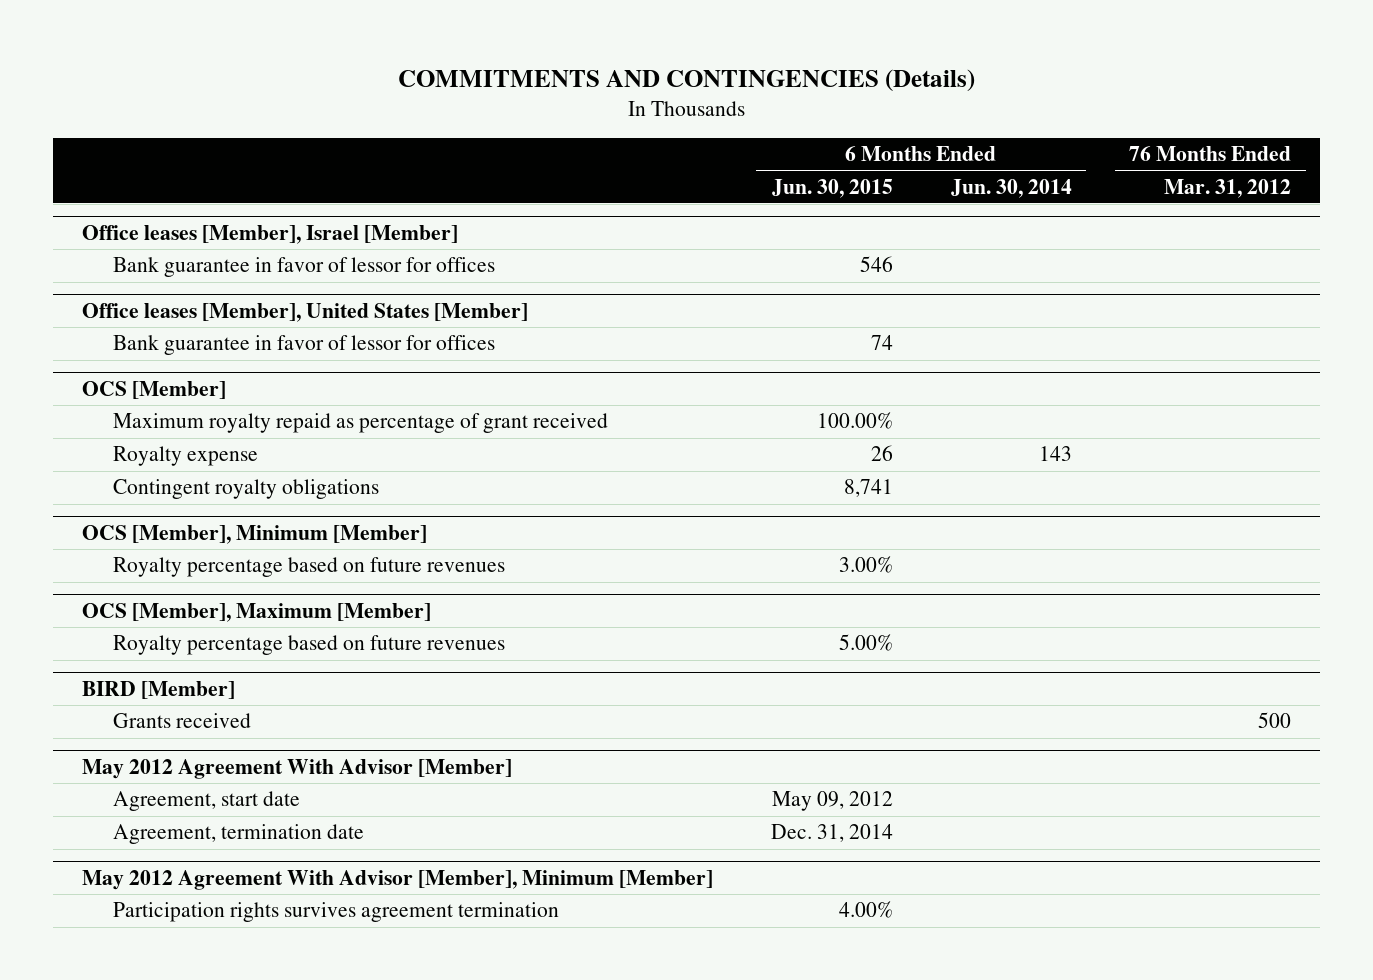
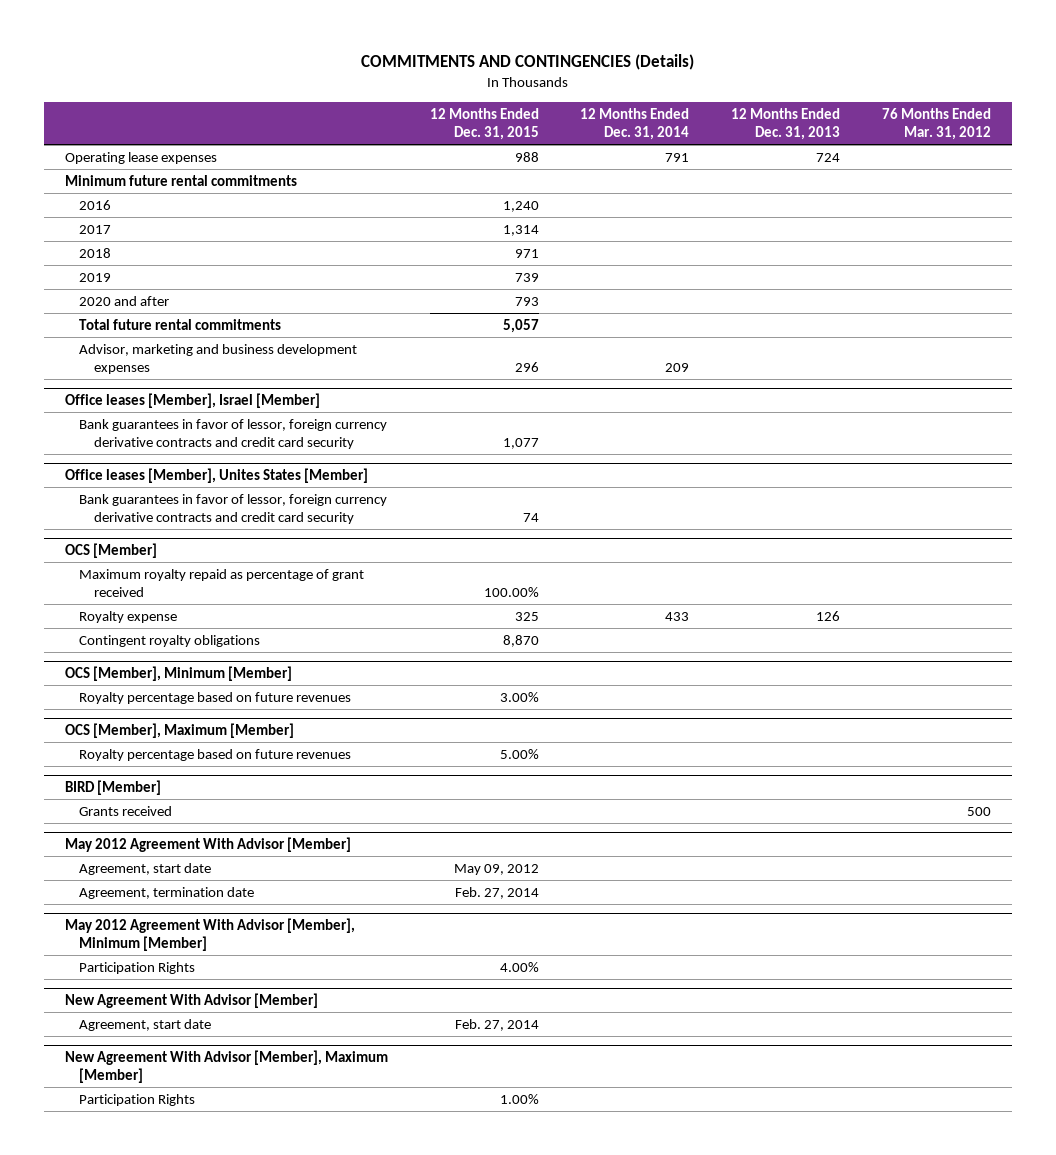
- | 6 Months Ended Jun. 30, 2015 | 6 Months Ended Jun. 30, 2014 | 76 Months Ended Mar. 31, 2012
+ | 12 Months Ended Dec. 31, 2015 | 12 Months Ended Dec. 31, 2014 | 12 Months Ended Dec. 31, 2013 | 76 Months Ended Mar. 31, 2012
+ Operating lease expenses | 988 | 791 | 724 |
+ Minimum future rental commitments
+ 2016 | 1,240 | | |
+ 2017 | 1,314 | | |
+ 2018 | 971 | | |
+ 2019 | 739 | | |
+ 2020 and after | 793 | | |
+ Total future rental commitments | 5,057 | | |
+ Advisor, marketing and business development expenses | 296 | 209 | |
@ Office leases [Member], Israel [Member]
- Bank guarantee in favor of lessor for offices | 546 | |
- Office leases [Member], United States [Member]
- Bank guarantee in favor of lessor for offices | 74 | |
@ Office leases [Member], Israel [Member]
+ Bank guarantees in favor of lessor, foreign currency derivative contracts and credit card security | 1,077 | | |
+ Office leases [Member], Unites States [Member]
+ Bank guarantees in favor of lessor, foreign currency derivative contracts and credit card security | 74 | | |
@ May 2012 Agreement With Advisor [Member], Minimum [Member]
- Participation rights survives agreement termination | 4.00% | |
+ Participation Rights | 4.00% | | |
+ New Agreement With Advisor [Member]
+ Agreement, start date | Feb. 27, 2014 | | |
+ New Agreement With Advisor [Member], Maximum [Member]
+ Participation Rights | 1.00% | | |

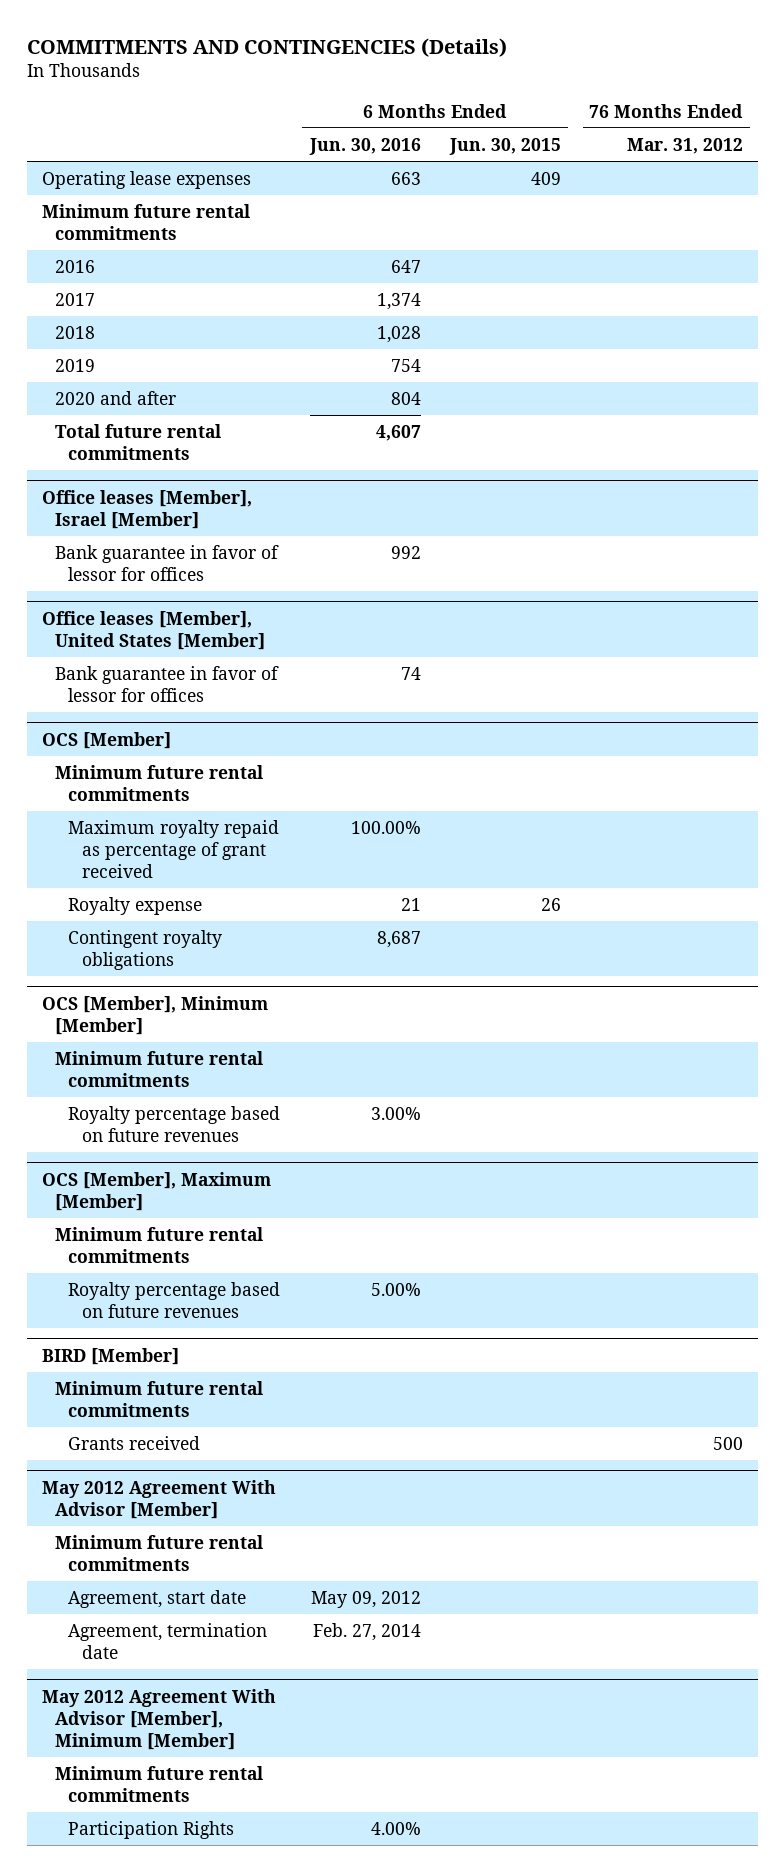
- | 12 Months Ended Dec. 31, 2015 | 12 Months Ended Dec. 31, 2014 | 12 Months Ended Dec. 31, 2013 | 76 Months Ended Mar. 31, 2012
+ | 6 Months Ended Jun. 30, 2016 | 6 Months Ended Jun. 30, 2015 | 76 Months Ended Mar. 31, 2012
- Advisor, marketing and business development expenses | 296 | 209 | |
@ Office leases [Member], Israel [Member]
- Bank guarantees in favor of lessor, foreign currency derivative contracts and credit card security | 1,077 | | |
- Office leases [Member], Unites States [Member]
- Bank guarantees in favor of lessor, foreign currency derivative contracts and credit card security | 74 | | |
@ Office leases [Member], Israel [Member]
+ Bank guarantee in favor of lessor for offices | 992 | |
+ Office leases [Member], United States [Member]
+ Bank guarantee in favor of lessor for offices | 74 | |
@ OCS [Member]
+ Minimum future rental commitments
@ OCS [Member], Minimum [Member]
+ Minimum future rental commitments
@ OCS [Member], Maximum [Member]
+ Minimum future rental commitments
@ BIRD [Member]
+ Minimum future rental commitments
@ May 2012 Agreement With Advisor [Member]
+ Minimum future rental commitments
@ May 2012 Agreement With Advisor [Member], Minimum [Member]
+ Minimum future rental commitments
- New Agreement With Advisor [Member]
- Agreement, start date | Feb. 27, 2014 | | |
- New Agreement With Advisor [Member], Maximum [Member]
- Participation Rights | 1.00% | | |

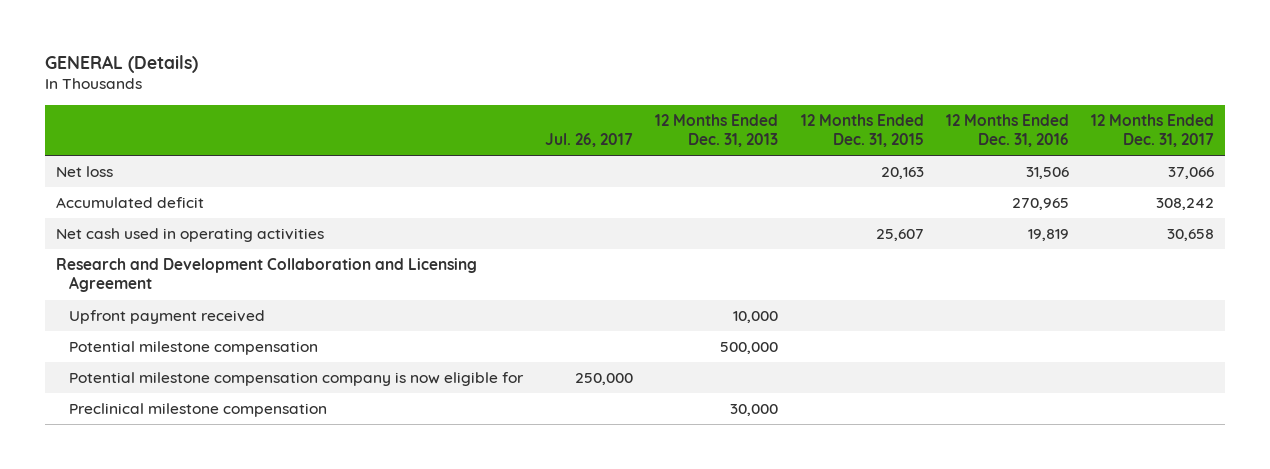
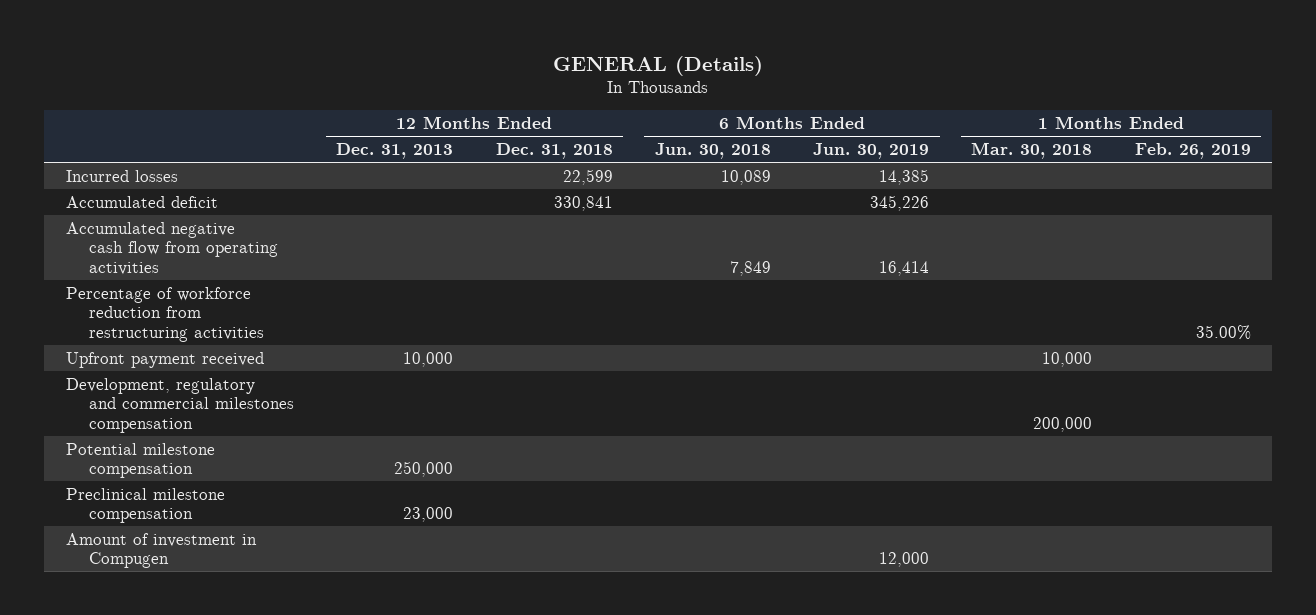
- | Jul. 26, 2017 | 12 Months Ended Dec. 31, 2013 | 12 Months Ended Dec. 31, 2015 | 12 Months Ended Dec. 31, 2016 | 12 Months Ended Dec. 31, 2017
+ | 12 Months Ended Dec. 31, 2013 | 12 Months Ended Dec. 31, 2018 | 6 Months Ended Jun. 30, 2018 | 6 Months Ended Jun. 30, 2019 | 1 Months Ended Mar. 30, 2018 | 1 Months Ended Feb. 26, 2019
- Net loss | | | 20,163 | 31,506 | 37,066
+ Incurred losses | | 22,599 | 10,089 | 14,385 | |
- Net cash used in operating activities | | | 25,607 | 19,819 | 30,658
- Research and Development Collaboration and Licensing Agreement
+ Accumulated negative cash flow from operating activities | | | 7,849 | 16,414 | |
+ Percentage of workforce reduction from restructuring activities | | | | | | 35.00%
- Potential milestone compensation | | 500,000 | | |
- Potential milestone compensation company is now eligible for | 250,000 | | | |
- Preclinical milestone compensation | | 30,000 | | |
+ Development, regulatory and commercial milestones compensation | | | | | 200,000 |
+ Potential milestone compensation | 250,000 | | | | |
+ Preclinical milestone compensation | 23,000 | | | | |
+ Amount of investment in Compugen | | | | 12,000 | |

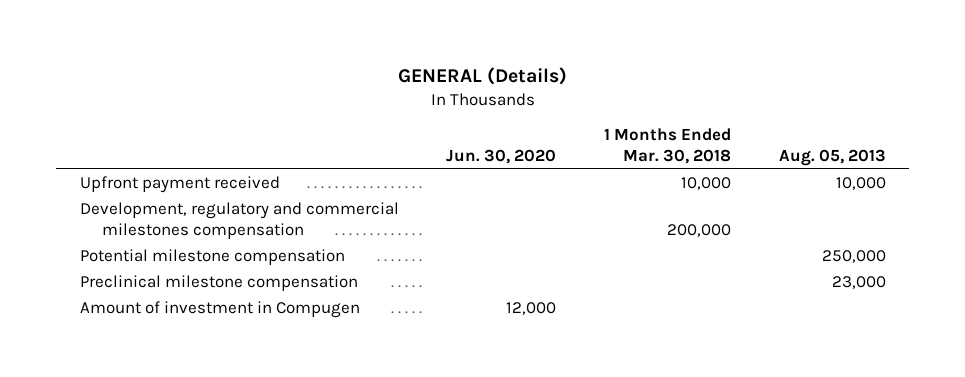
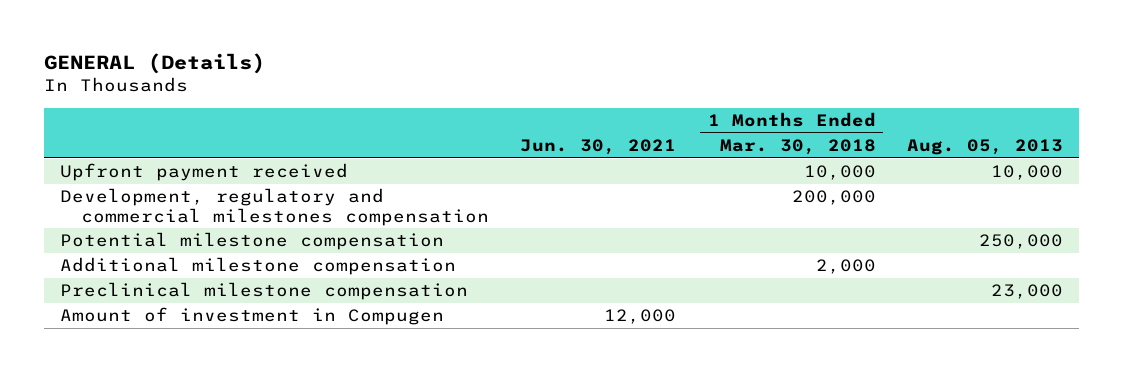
- | Jun. 30, 2020 | 1 Months Ended Mar. 30, 2018 | Aug. 05, 2013
+ | Jun. 30, 2021 | 1 Months Ended Mar. 30, 2018 | Aug. 05, 2013
+ Additional milestone compensation | | 2,000 |

